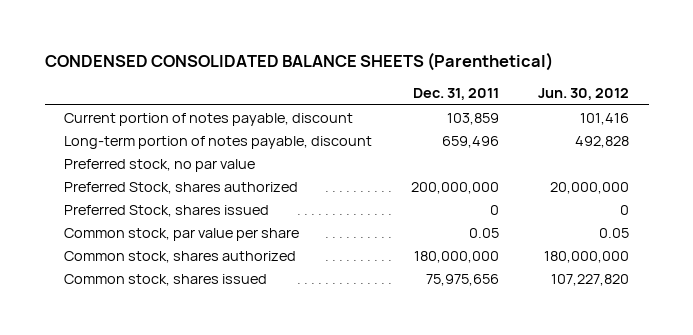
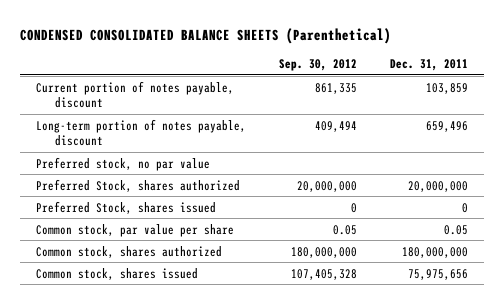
- | Dec. 31, 2011 | Jun. 30, 2012
+ | Sep. 30, 2012 | Dec. 31, 2011
- Preferred Stock, shares authorized | 200,000,000 | 20,000,000
+ Preferred Stock, shares authorized | 20,000,000 | 20,000,000

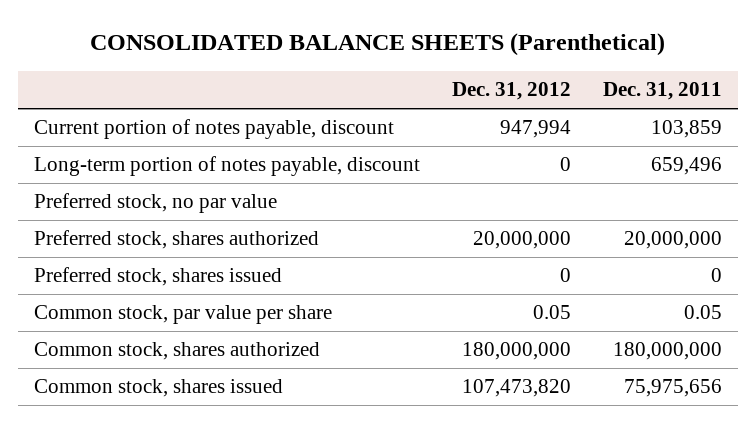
- CONDENSED CONSOLIDATED BALANCE SHEETS (Parenthetical)
+ CONSOLIDATED BALANCE SHEETS (Parenthetical)
- | Sep. 30, 2012 | Dec. 31, 2011
+ | Dec. 31, 2012 | Dec. 31, 2011
- Preferred Stock, shares authorized | 20,000,000 | 20,000,000
- Preferred Stock, shares issued | 0 | 0
+ Preferred stock, shares authorized | 20,000,000 | 20,000,000
+ Preferred stock, shares issued | 0 | 0

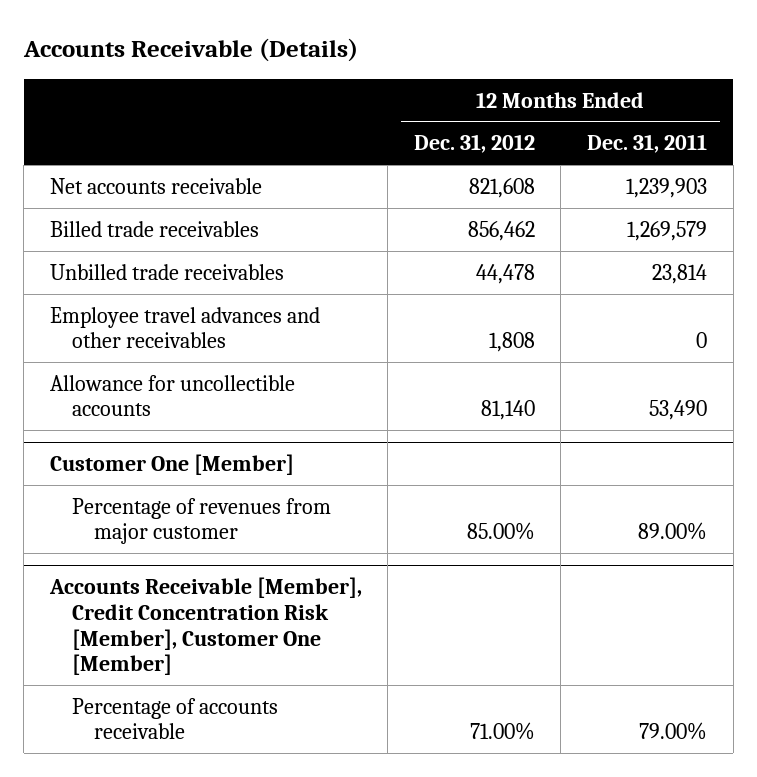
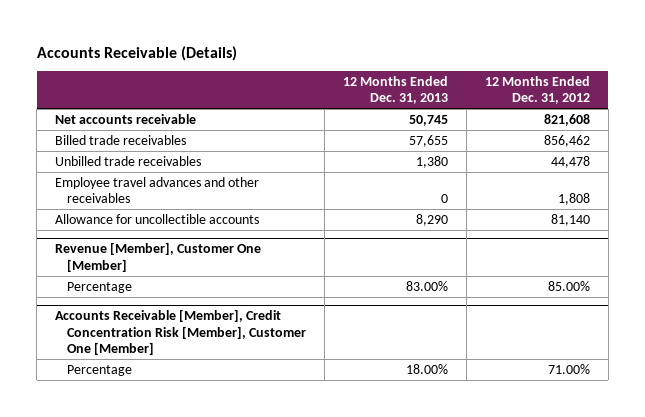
- | 12 Months Ended Dec. 31, 2012 | 12 Months Ended Dec. 31, 2011
+ | 12 Months Ended Dec. 31, 2013 | 12 Months Ended Dec. 31, 2012
- Customer One [Member]
- Percentage of revenues from major customer | 85.00% | 89.00%
+ Revenue [Member], Customer One [Member]
+ Percentage | 83.00% | 85.00%
@ Accounts Receivable [Member], Credit Concentration Risk [Member], Customer One [Member]
- Percentage of accounts receivable | 71.00% | 79.00%
+ Percentage | 18.00% | 71.00%

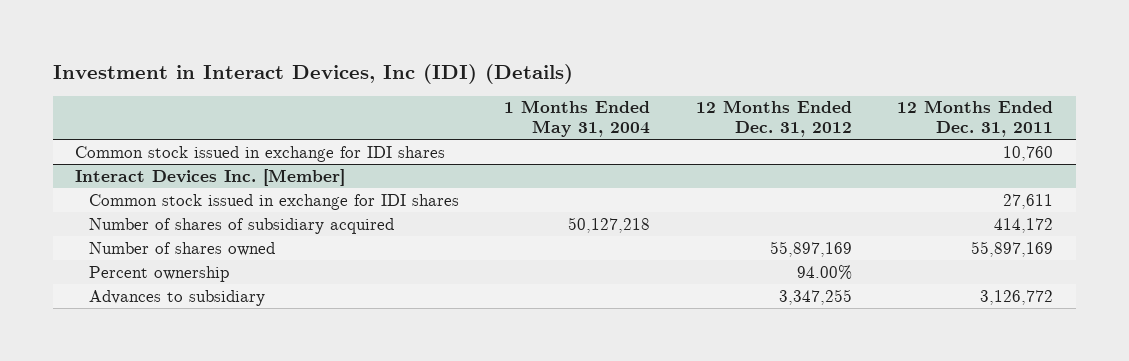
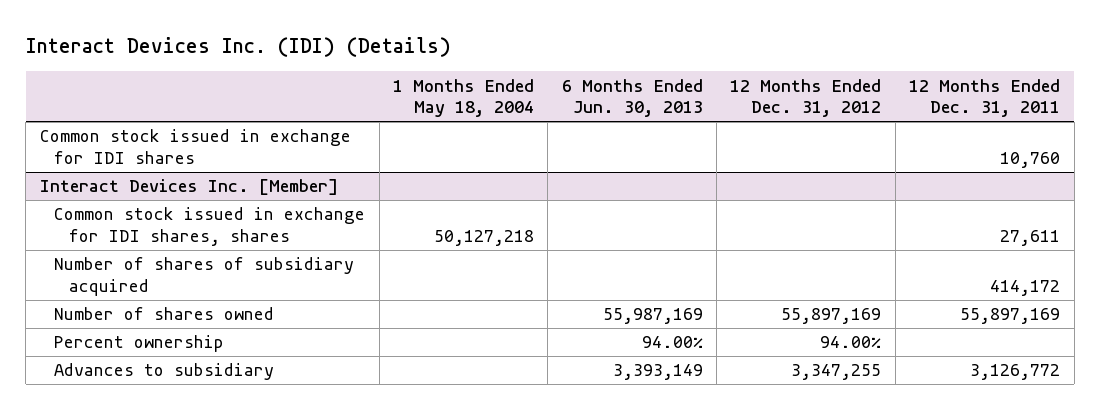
- Investment in Interact Devices, Inc (IDI) (Details)
+ Interact Devices Inc. (IDI) (Details)
- | 1 Months Ended May 31, 2004 | 12 Months Ended Dec. 31, 2012 | 12 Months Ended Dec. 31, 2011
+ | 1 Months Ended May 18, 2004 | 6 Months Ended Jun. 30, 2013 | 12 Months Ended Dec. 31, 2012 | 12 Months Ended Dec. 31, 2011
@ Interact Devices Inc. [Member]
- Common stock issued in exchange for IDI shares | | | 27,611
+ Common stock issued in exchange for IDI shares, shares | 50,127,218 | | | 27,611

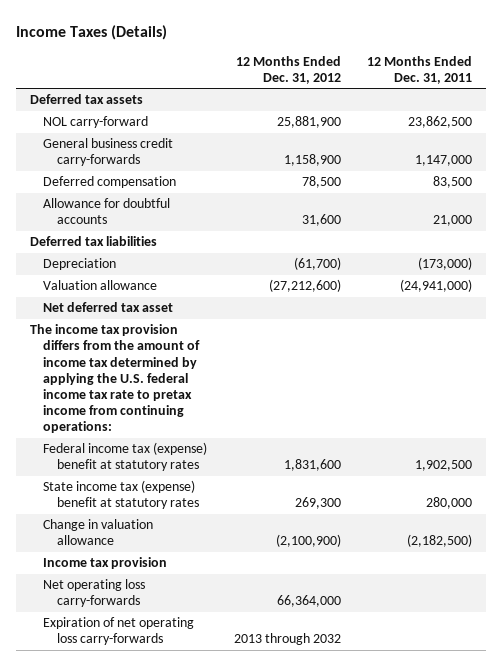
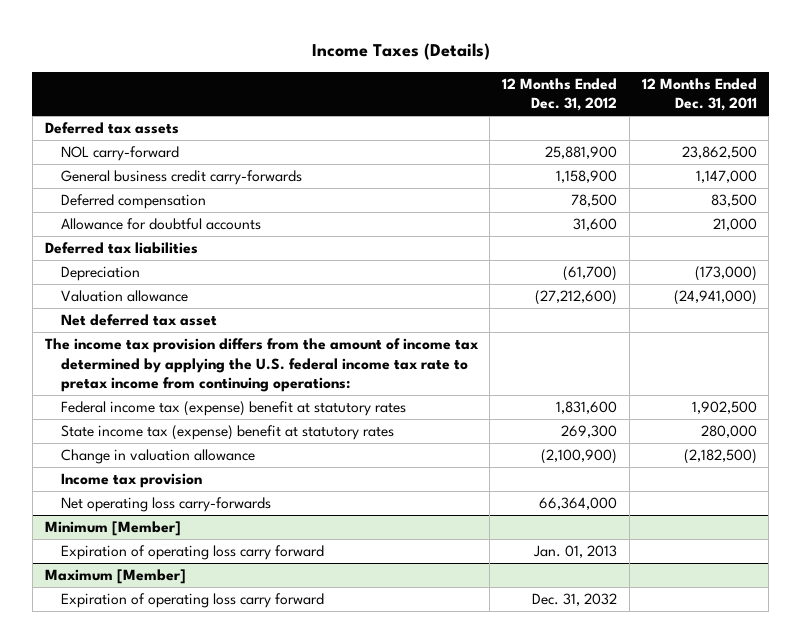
- Expiration of net operating loss carry-forwards | 2013 through 2032 |
+ Minimum [Member]
+ Expiration of operating loss carry forward | Jan. 01, 2013 |
+ Maximum [Member]
+ Expiration of operating loss carry forward | Dec. 31, 2032 |

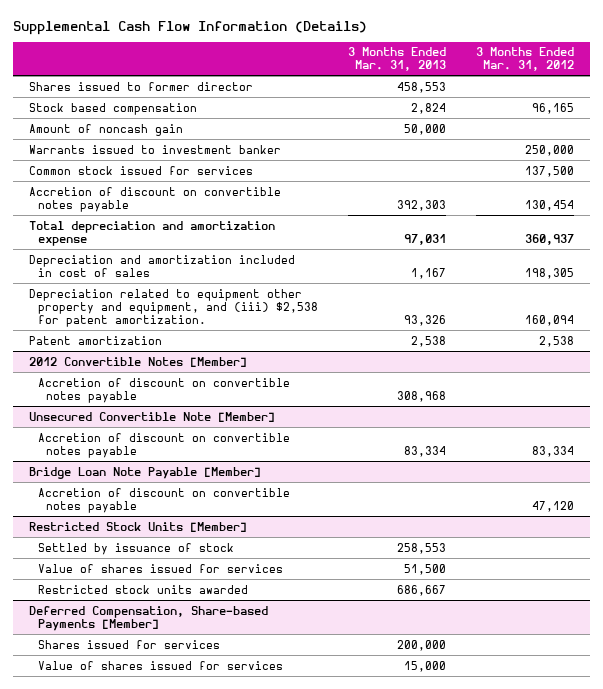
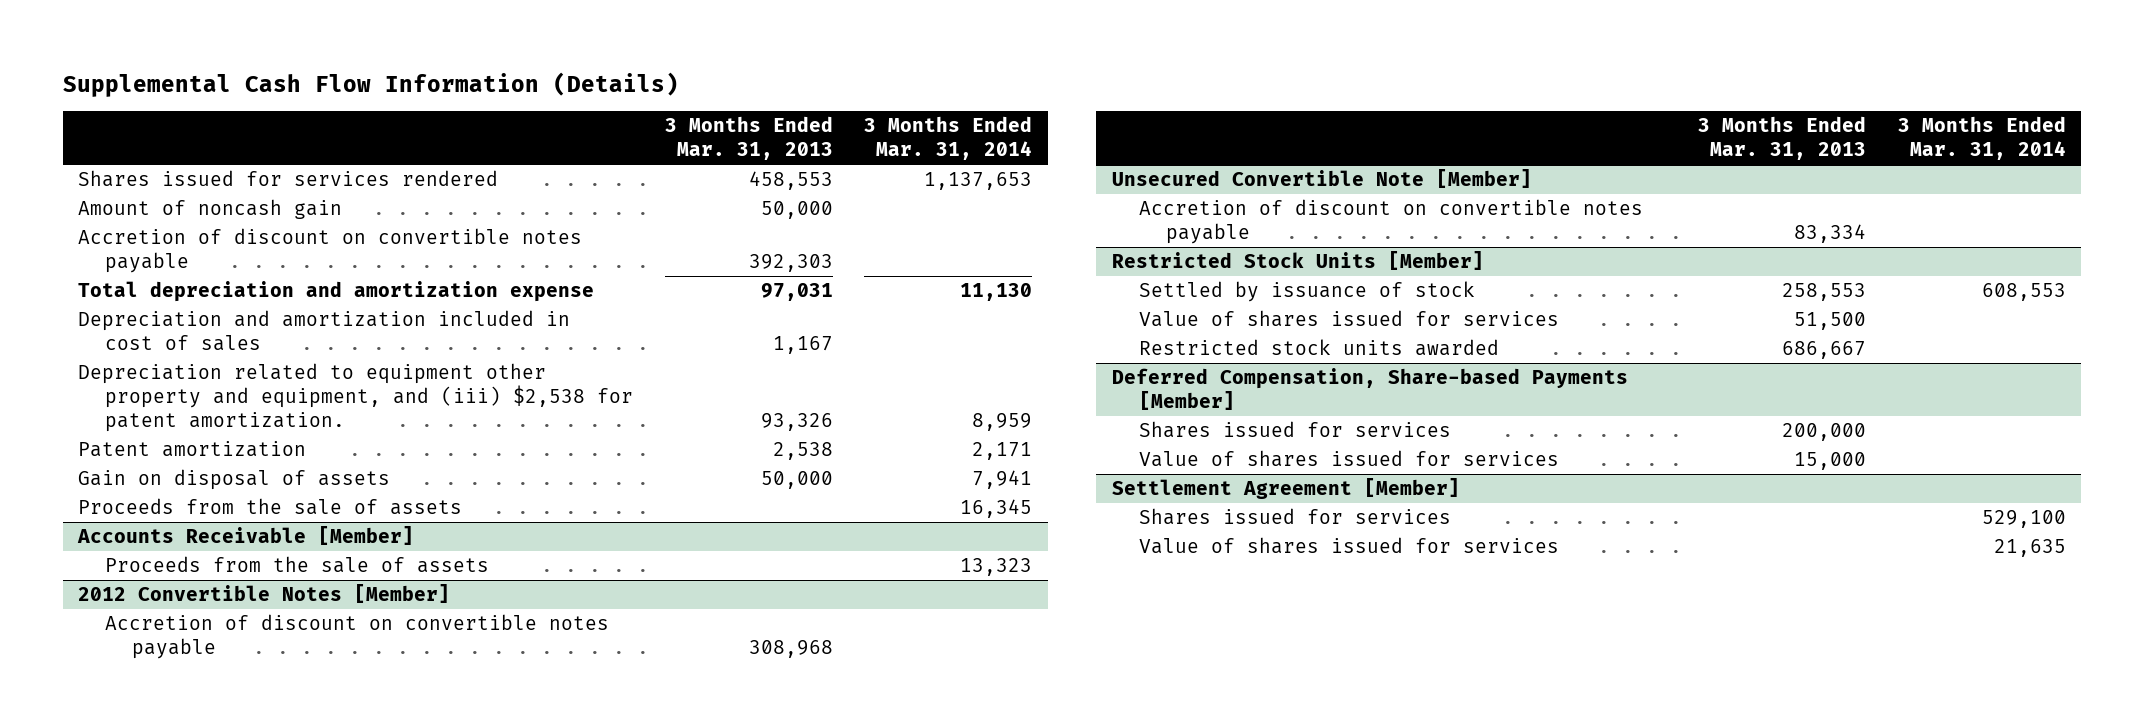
- | 3 Months Ended Mar. 31, 2013 | 3 Months Ended Mar. 31, 2012
+ | 3 Months Ended Mar. 31, 2013 | 3 Months Ended Mar. 31, 2014
- Shares issued to former director | 458,553 |
- Stock based compensation | 2,824 | 96,165
+ Shares issued for services rendered | 458,553 | 1,137,653
- Warrants issued to investment banker | | 250,000
- Common stock issued for services | | 137,500
+ Gain on disposal of assets | 50,000 | 7,941
+ Proceeds from the sale of assets | | 16,345
+ Accounts Receivable [Member]
+ Proceeds from the sale of assets | | 13,323
- Bridge Loan Note Payable [Member]
- Accretion of discount on convertible notes payable | | 47,120
+ Settlement Agreement [Member]
+ Shares issued for services | | 529,100
+ Value of shares issued for services | | 21,635

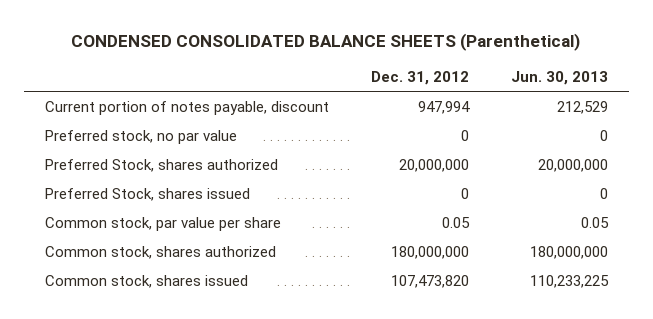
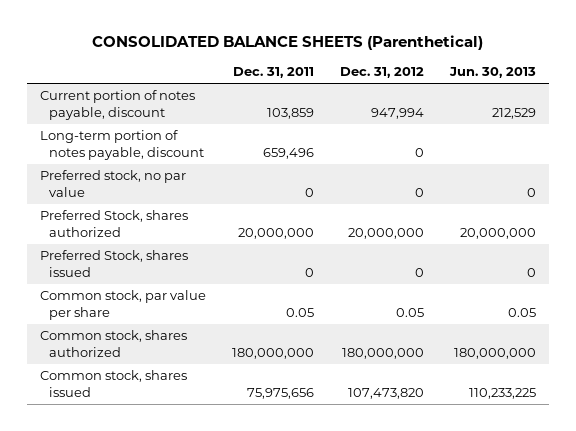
- CONDENSED CONSOLIDATED BALANCE SHEETS (Parenthetical)
+ CONSOLIDATED BALANCE SHEETS (Parenthetical)
- | Dec. 31, 2012 | Jun. 30, 2013
+ | Dec. 31, 2011 | Dec. 31, 2012 | Jun. 30, 2013
+ Long-term portion of notes payable, discount | 659,496 | 0 |

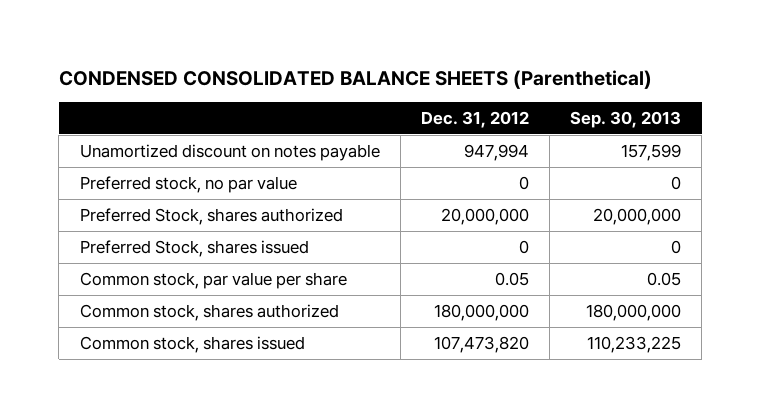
- CONSOLIDATED BALANCE SHEETS (Parenthetical)
+ CONDENSED CONSOLIDATED BALANCE SHEETS (Parenthetical)
- | Dec. 31, 2011 | Dec. 31, 2012 | Jun. 30, 2013
+ | Dec. 31, 2012 | Sep. 30, 2013
- Current portion of notes payable, discount | 103,859 | 947,994 | 212,529
- Long-term portion of notes payable, discount | 659,496 | 0 |
+ Unamortized discount on notes payable | 947,994 | 157,599

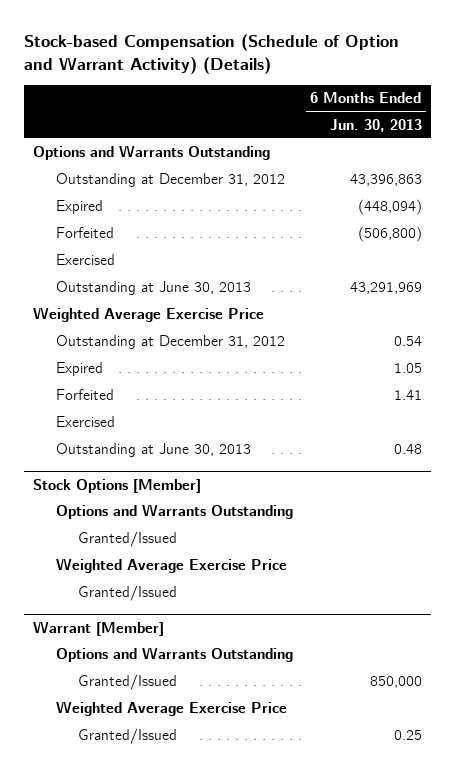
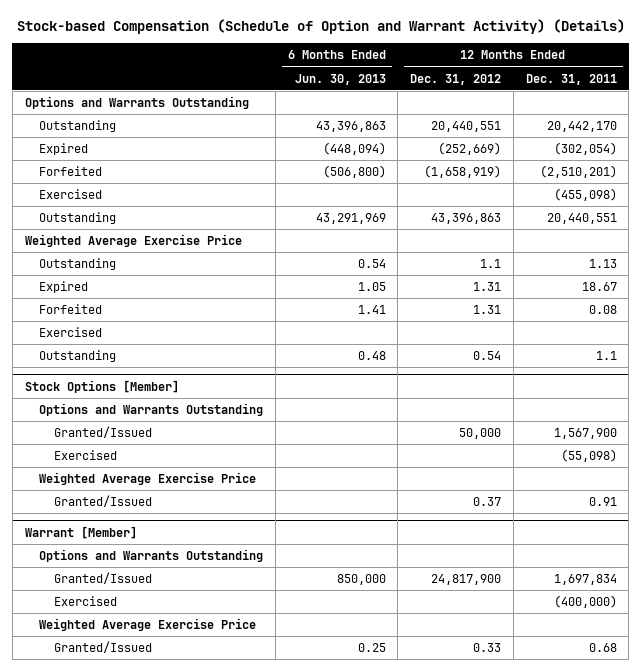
- | 6 Months Ended Jun. 30, 2013
+ | 6 Months Ended Jun. 30, 2013 | 12 Months Ended Dec. 31, 2012 | 12 Months Ended Dec. 31, 2011
- Outstanding at December 31, 2012 | 43,396,863
+ Outstanding | 43,396,863 | 20,440,551 | 20,442,170
- Outstanding at June 30, 2013 | 43,291,969
+ Outstanding | 43,291,969 | 43,396,863 | 20,440,551
- Outstanding at December 31, 2012 | 0.54
+ Outstanding | 0.54 | 1.1 | 1.13
- Outstanding at June 30, 2013 | 0.48
+ Outstanding | 0.48 | 0.54 | 1.1
@ Stock Options [Member]
+ Exercised | | | (55,098)
@ Warrant [Member]
+ Exercised | | | (400,000)

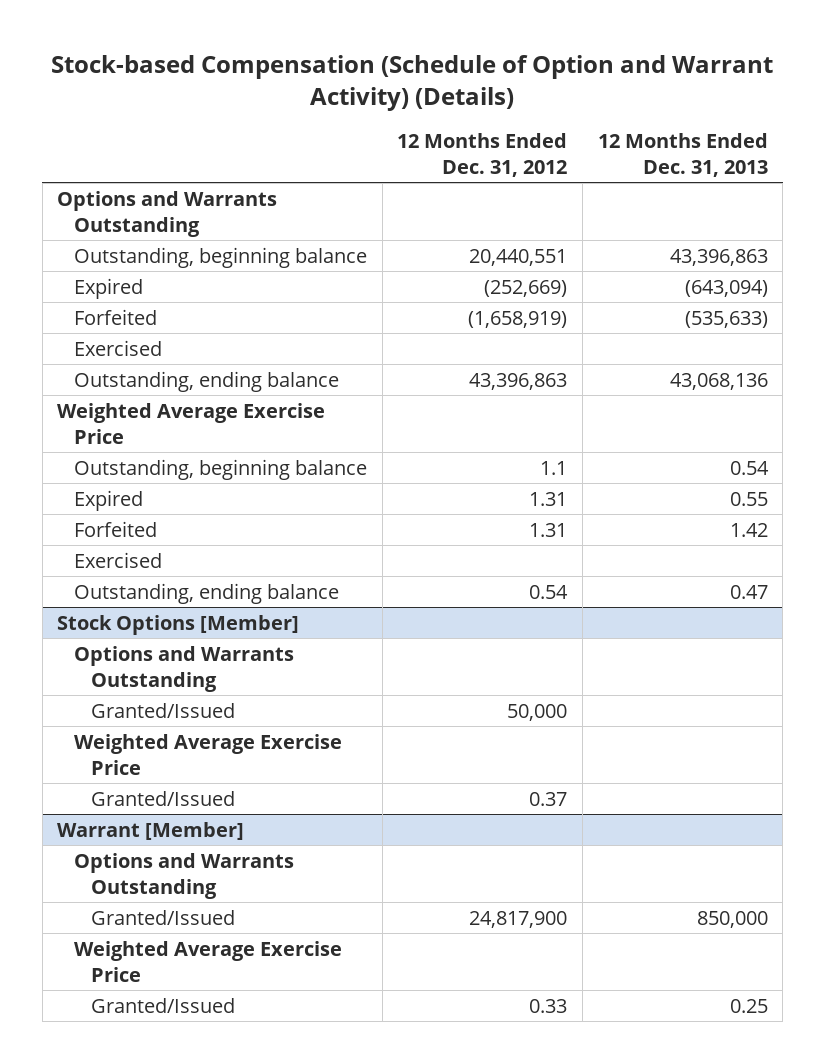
- | 6 Months Ended Jun. 30, 2013 | 12 Months Ended Dec. 31, 2012 | 12 Months Ended Dec. 31, 2011
+ | 12 Months Ended Dec. 31, 2012 | 12 Months Ended Dec. 31, 2013
- Outstanding | 43,396,863 | 20,440,551 | 20,442,170
+ Outstanding, beginning balance | 20,440,551 | 43,396,863
- Outstanding | 43,291,969 | 43,396,863 | 20,440,551
+ Outstanding, ending balance | 43,396,863 | 43,068,136
- Outstanding | 0.54 | 1.1 | 1.13
+ Outstanding, beginning balance | 1.1 | 0.54
- Outstanding | 0.48 | 0.54 | 1.1
+ Outstanding, ending balance | 0.54 | 0.47
@ Stock Options [Member]
- Exercised | | | (55,098)
@ Warrant [Member]
- Exercised | | | (400,000)

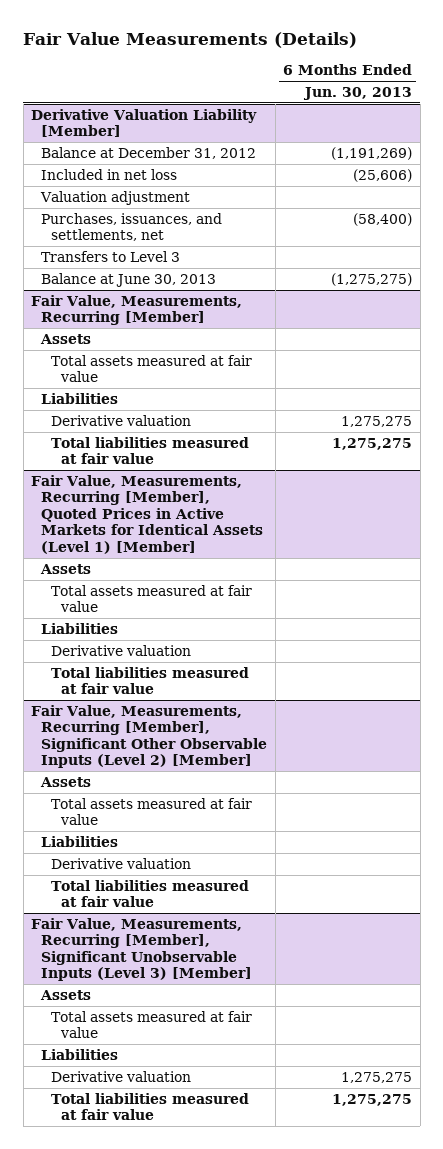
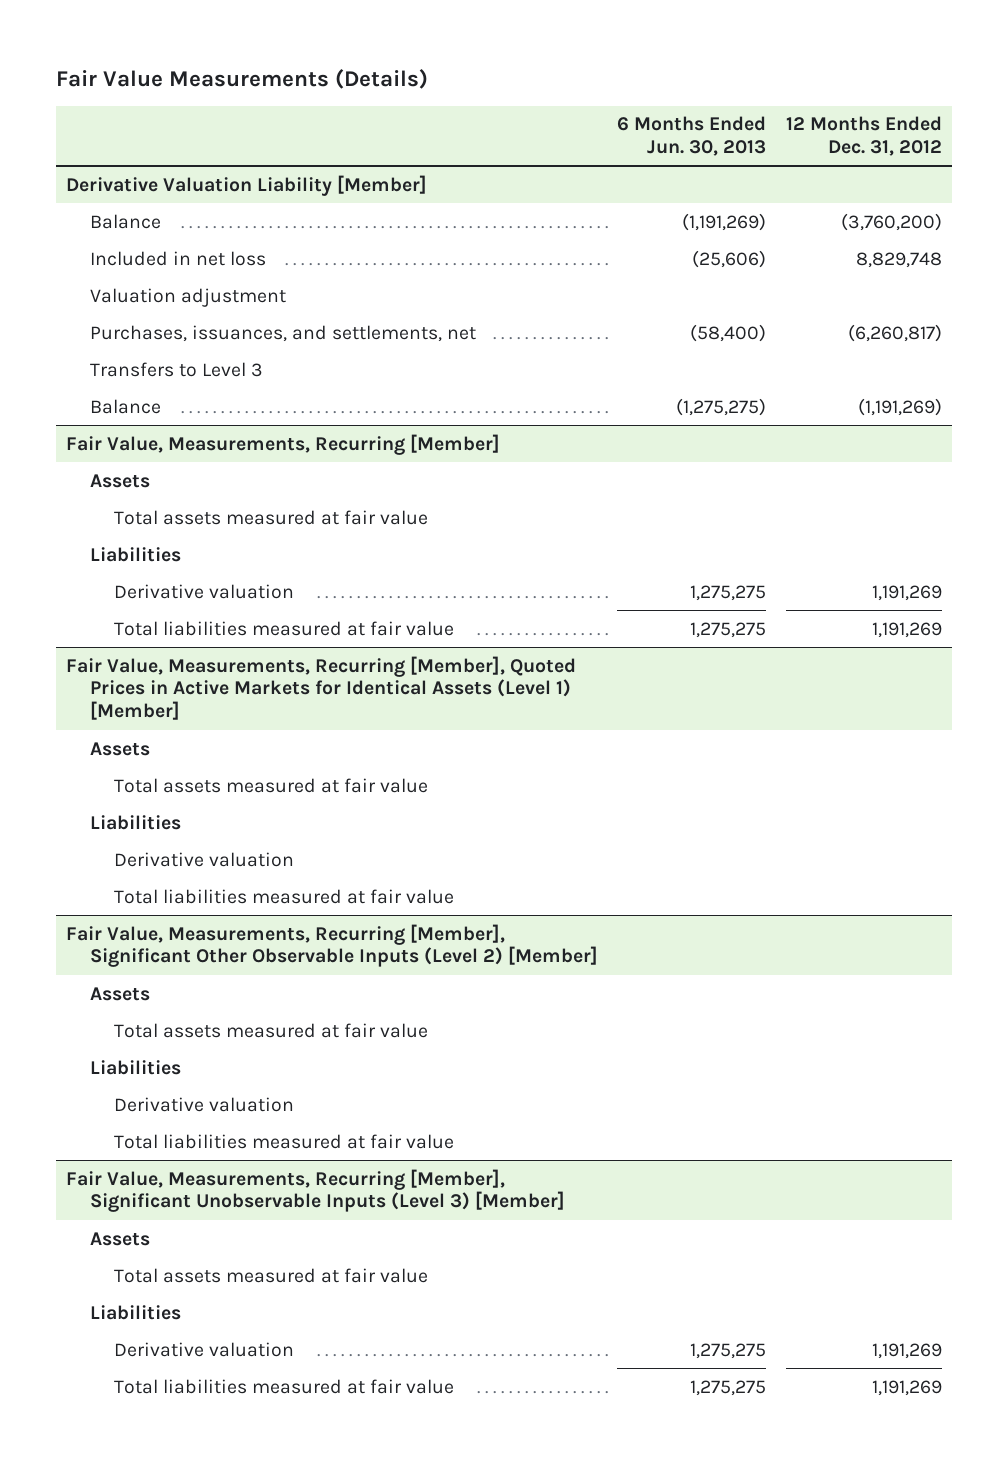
- | 6 Months Ended Jun. 30, 2013
+ | 6 Months Ended Jun. 30, 2013 | 12 Months Ended Dec. 31, 2012
@ Derivative Valuation Liability [Member]
- Balance at December 31, 2012 | (1,191,269)
+ Balance | (1,191,269) | (3,760,200)
- Balance at June 30, 2013 | (1,275,275)
+ Balance | (1,275,275) | (1,191,269)

